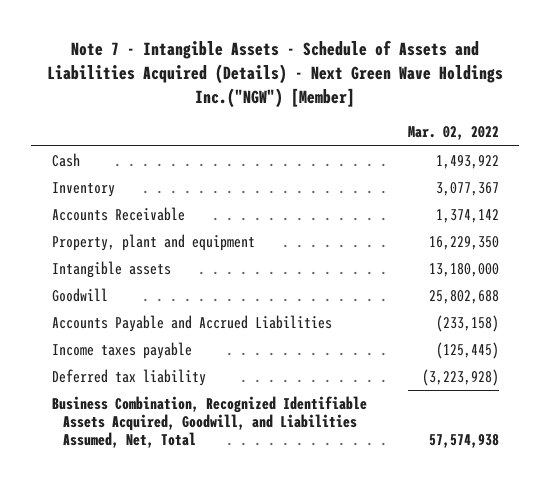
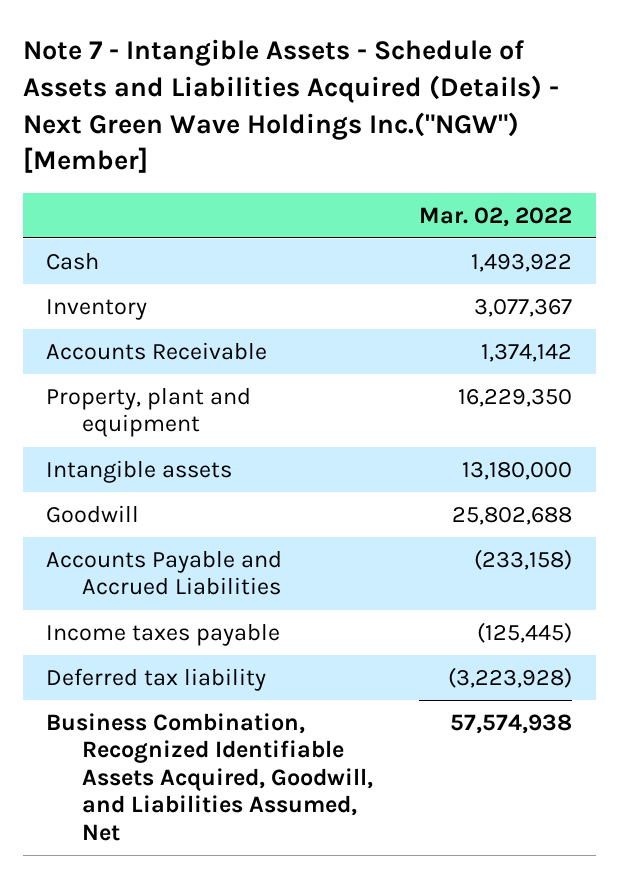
- Business Combination, Recognized Identifiable Assets Acquired, Goodwill, and Liabilities Assumed, Net, Total | 57,574,938
+ Business Combination, Recognized Identifiable Assets Acquired, Goodwill, and Liabilities Assumed, Net | 57,574,938

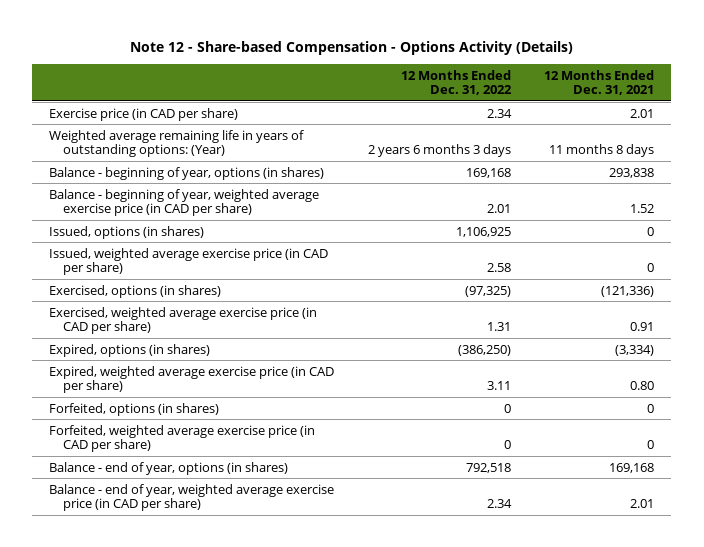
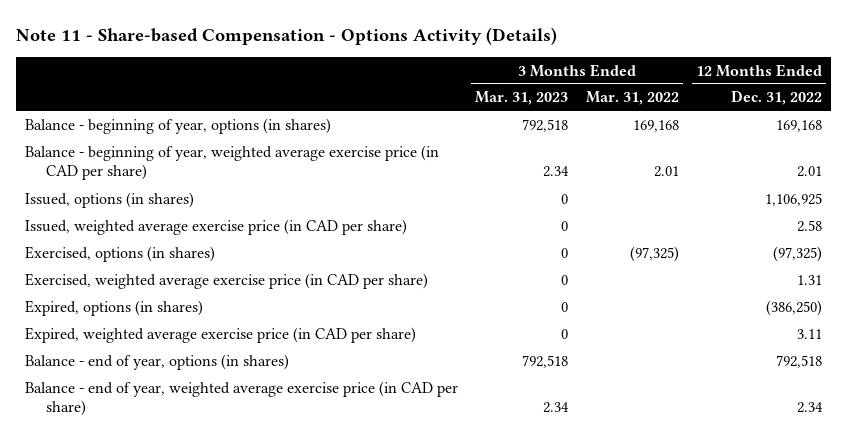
- Note 12 - Share-based Compensation - Options Activity (Details)
+ Note 11 - Share-based Compensation - Options Activity (Details)
- | 12 Months Ended Dec. 31, 2022 | 12 Months Ended Dec. 31, 2021
+ | 3 Months Ended Mar. 31, 2023 | 3 Months Ended Mar. 31, 2022 | 12 Months Ended Dec. 31, 2022
- Exercise price (in CAD per share) | 2.34 | 2.01
- Weighted average remaining life in years of outstanding options: (Year) | 2 years 6 months 3 days | 11 months 8 days
- Forfeited, options (in shares) | 0 | 0
- Forfeited, weighted average exercise price (in CAD per share) | 0 | 0

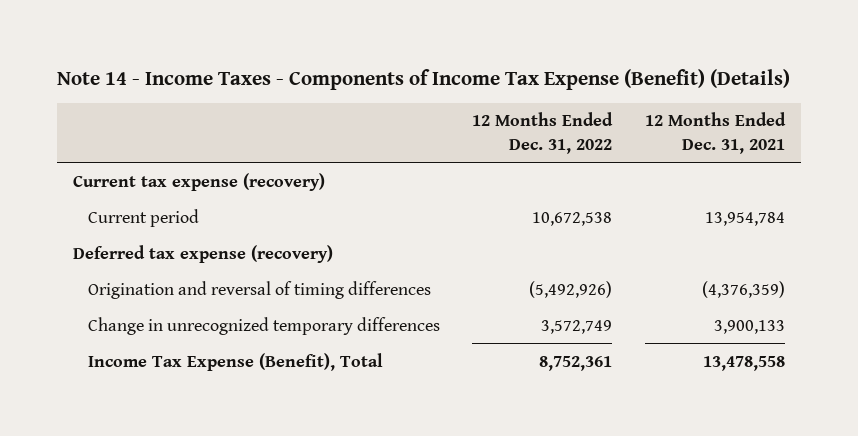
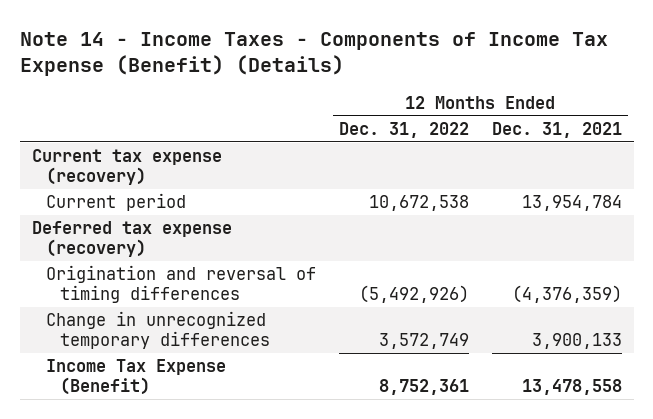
- Income Tax Expense (Benefit), Total | 8,752,361 | 13,478,558
+ Income Tax Expense (Benefit) | 8,752,361 | 13,478,558

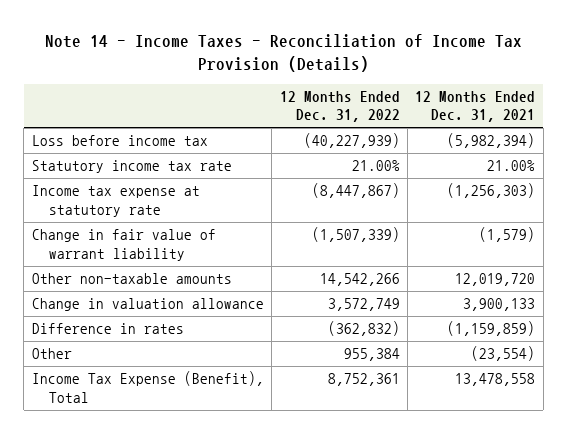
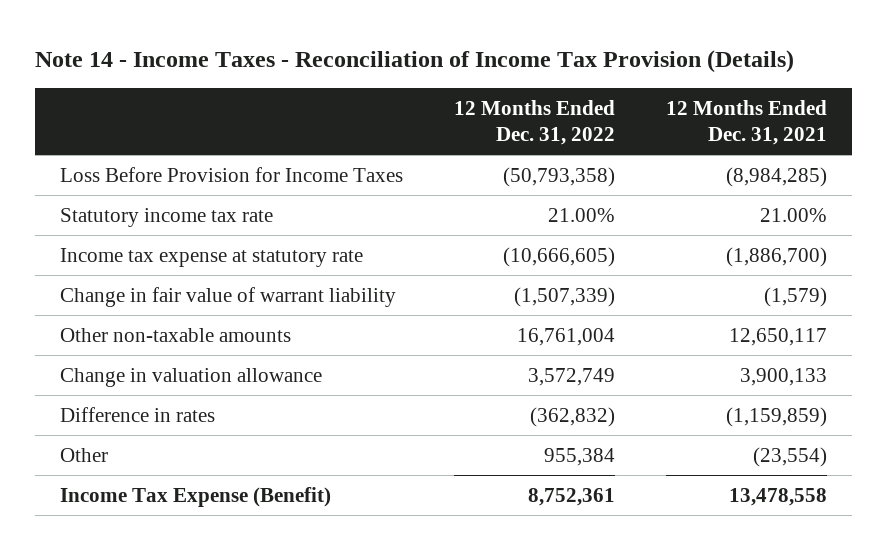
- Loss before income tax | (40,227,939) | (5,982,394)
+ Loss Before Provision for Income Taxes | (50,793,358) | (8,984,285)
- Income tax expense at statutory rate | (8,447,867) | (1,256,303)
+ Income tax expense at statutory rate | (10,666,605) | (1,886,700)
- Other non-taxable amounts | 14,542,266 | 12,019,720
+ Other non-taxable amounts | 16,761,004 | 12,650,117
- Income Tax Expense (Benefit), Total | 8,752,361 | 13,478,558
+ Income Tax Expense (Benefit) | 8,752,361 | 13,478,558

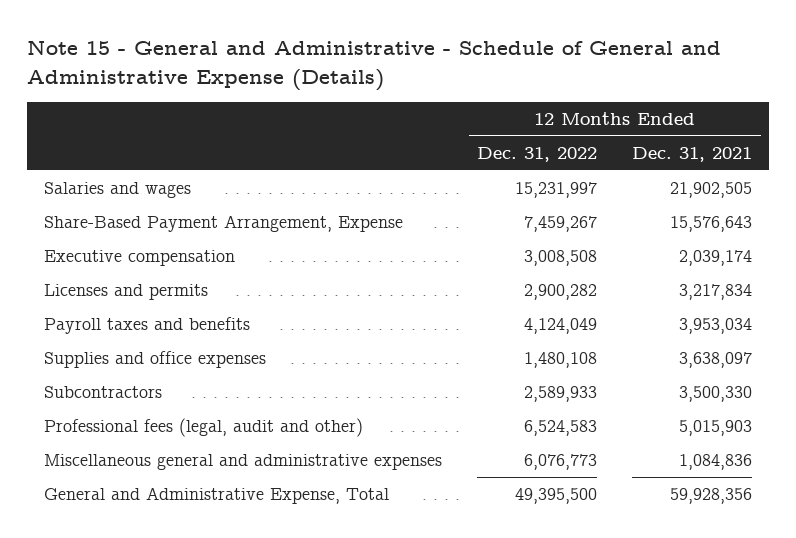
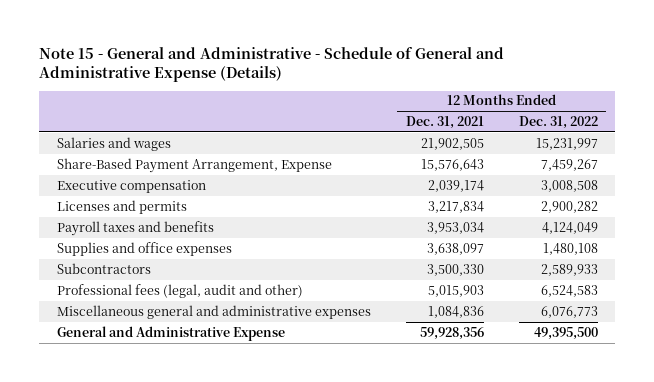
- | 12 Months Ended Dec. 31, 2022 | 12 Months Ended Dec. 31, 2021
+ | 12 Months Ended Dec. 31, 2021 | 12 Months Ended Dec. 31, 2022
- General and Administrative Expense, Total | 49,395,500 | 59,928,356
+ General and Administrative Expense | 59,928,356 | 49,395,500

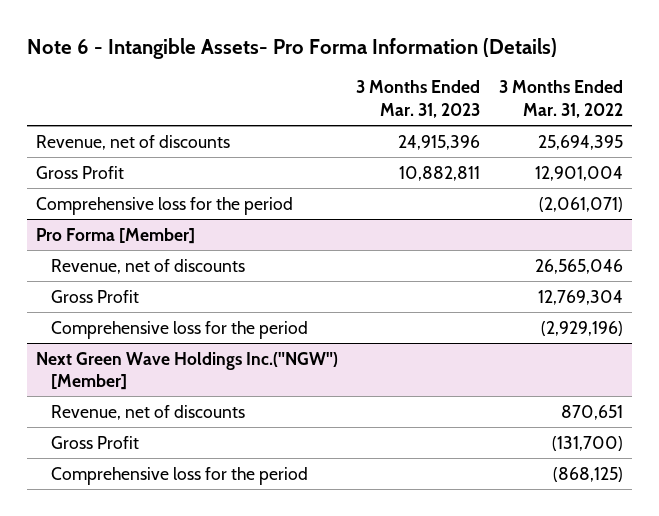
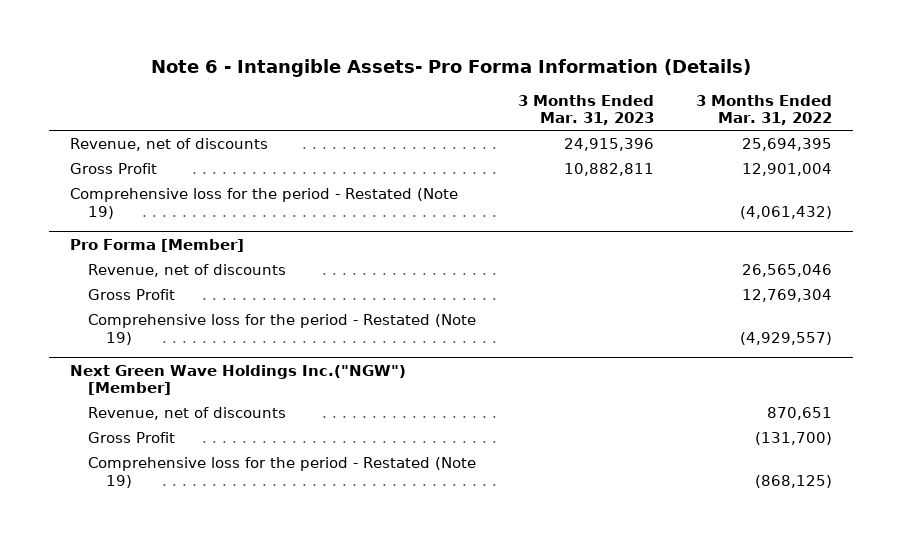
- Comprehensive loss for the period | | (2,061,071)
+ Comprehensive loss for the period - Restated (Note 19) | | (4,061,432)
@ Pro Forma [Member]
- Comprehensive loss for the period | | (2,929,196)
+ Comprehensive loss for the period - Restated (Note 19) | | (4,929,557)
@ Next Green Wave Holdings Inc.("NGW") [Member]
- Comprehensive loss for the period | | (868,125)
+ Comprehensive loss for the period - Restated (Note 19) | | (868,125)

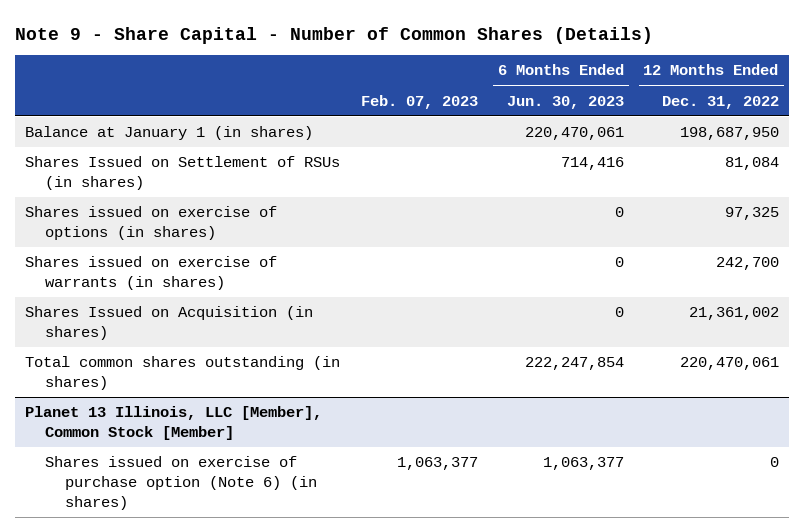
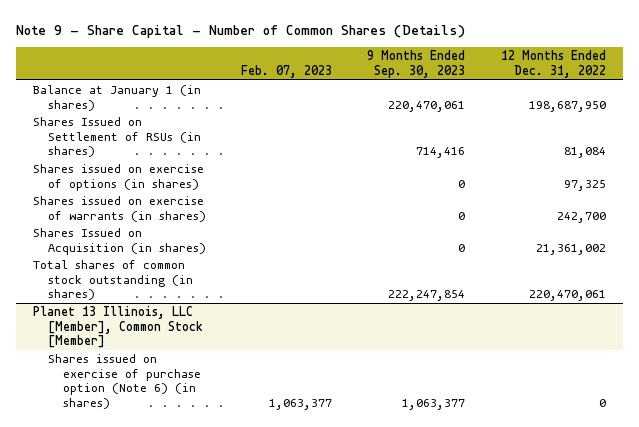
- | Feb. 07, 2023 | 6 Months Ended Jun. 30, 2023 | 12 Months Ended Dec. 31, 2022
+ | Feb. 07, 2023 | 9 Months Ended Sep. 30, 2023 | 12 Months Ended Dec. 31, 2022
- Total common shares outstanding (in shares) | | 222,247,854 | 220,470,061
+ Total shares of common stock outstanding (in shares) | | 222,247,854 | 220,470,061

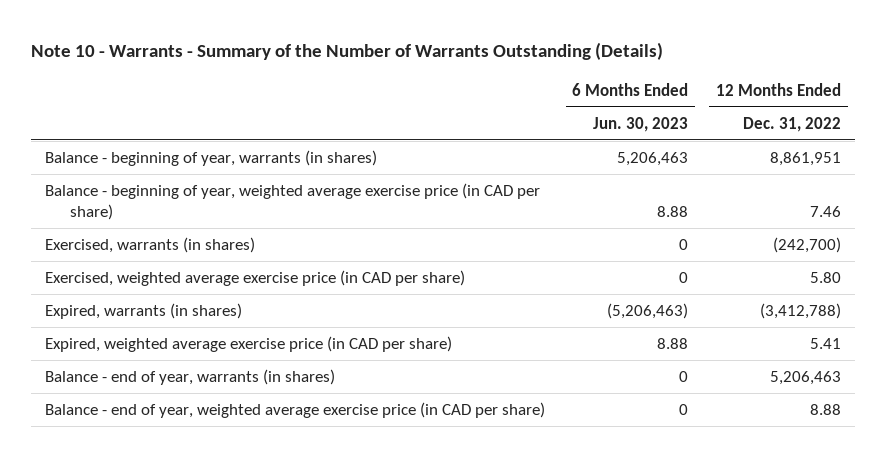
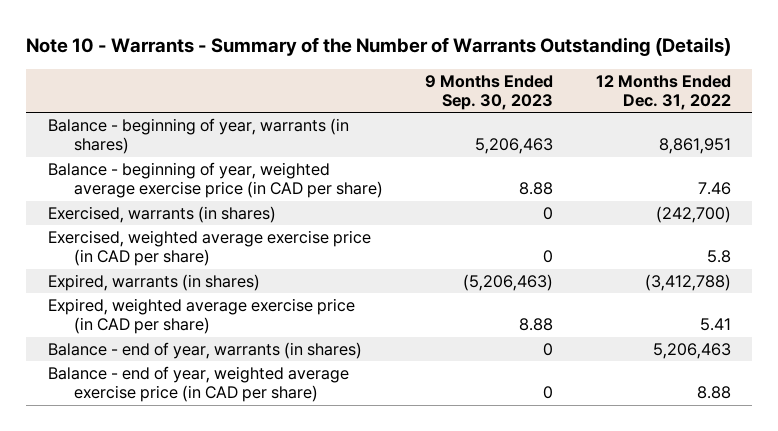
- | 6 Months Ended Jun. 30, 2023 | 12 Months Ended Dec. 31, 2022
+ | 9 Months Ended Sep. 30, 2023 | 12 Months Ended Dec. 31, 2022
- Exercised, weighted average exercise price (in CAD per share) | 0 | 5.80
+ Exercised, weighted average exercise price (in CAD per share) | 0 | 5.8

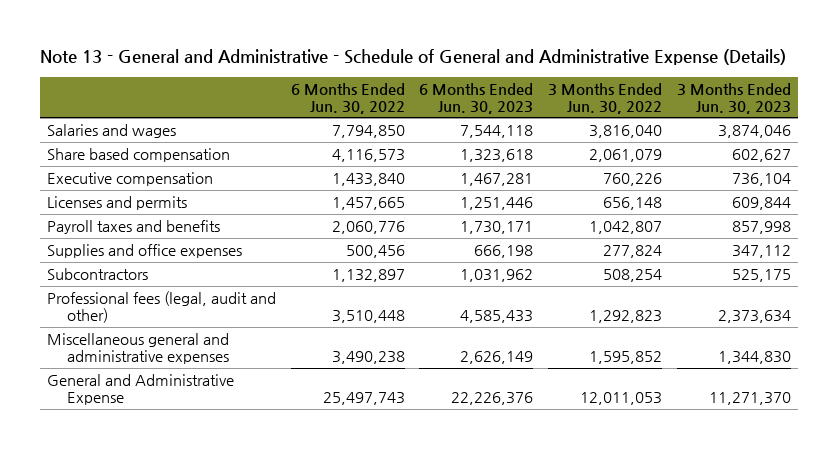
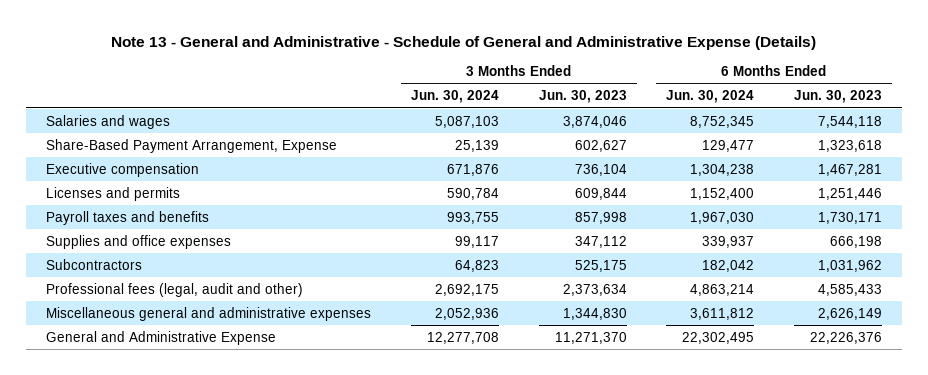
- | 6 Months Ended Jun. 30, 2022 | 6 Months Ended Jun. 30, 2023 | 3 Months Ended Jun. 30, 2022 | 3 Months Ended Jun. 30, 2023
+ | 3 Months Ended Jun. 30, 2024 | 3 Months Ended Jun. 30, 2023 | 6 Months Ended Jun. 30, 2024 | 6 Months Ended Jun. 30, 2023
- Share based compensation | 4,116,573 | 1,323,618 | 2,061,079 | 602,627
+ Share-Based Payment Arrangement, Expense | 25,139 | 602,627 | 129,477 | 1,323,618

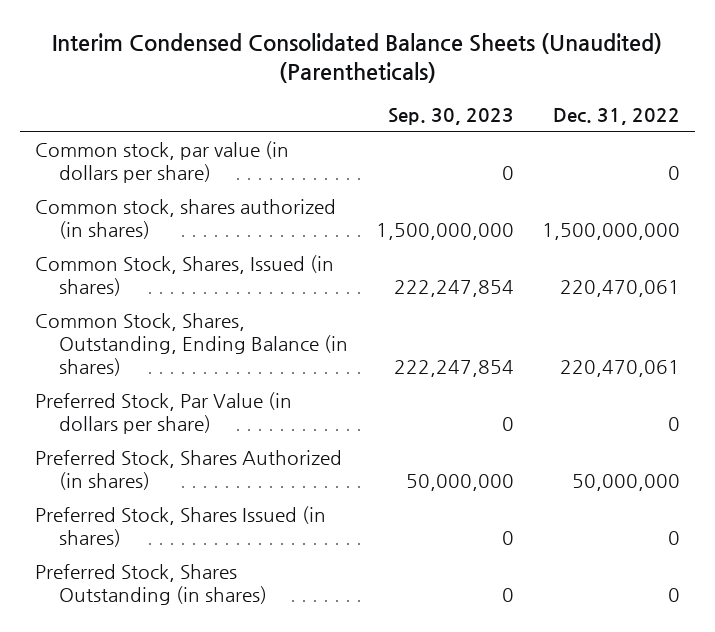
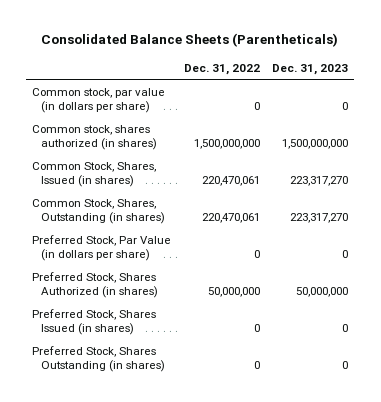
- Interim Condensed Consolidated Balance Sheets (Unaudited) (Parentheticals)
+ Consolidated Balance Sheets (Parentheticals)
- | Sep. 30, 2023 | Dec. 31, 2022
+ | Dec. 31, 2022 | Dec. 31, 2023
- Common Stock, Shares, Outstanding, Ending Balance (in shares) | 222,247,854 | 220,470,061
+ Common Stock, Shares, Outstanding (in shares) | 220,470,061 | 223,317,270

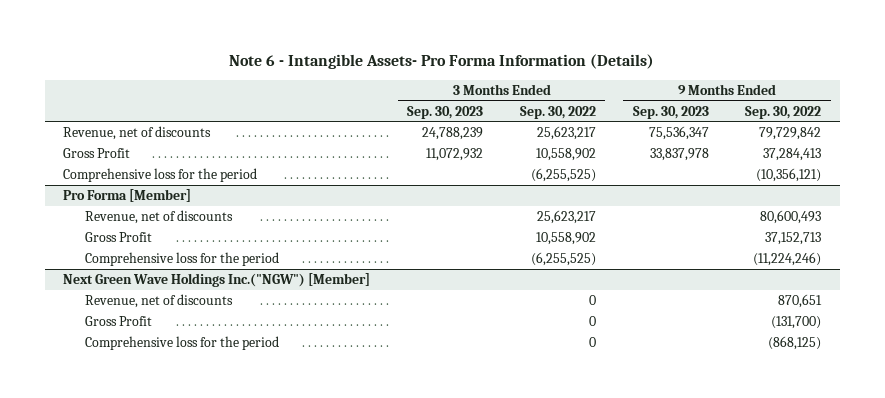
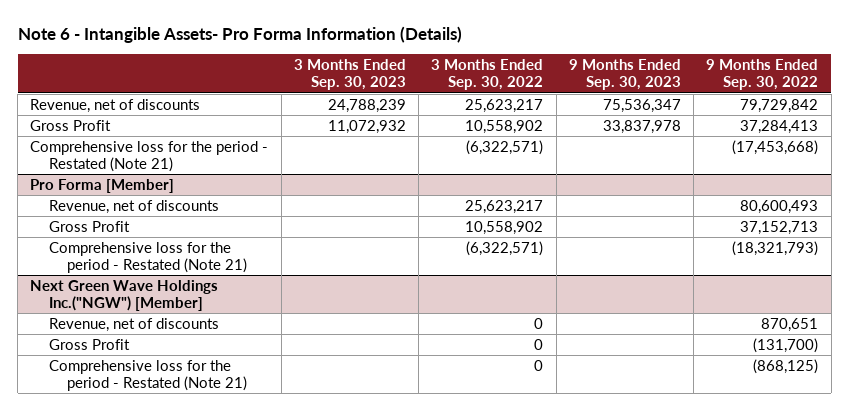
- Comprehensive loss for the period | | (6,255,525) | | (10,356,121)
+ Comprehensive loss for the period - Restated (Note 21) | | (6,322,571) | | (17,453,668)
@ Pro Forma [Member]
- Comprehensive loss for the period | | (6,255,525) | | (11,224,246)
+ Comprehensive loss for the period - Restated (Note 21) | | (6,322,571) | | (18,321,793)
@ Next Green Wave Holdings Inc.("NGW") [Member]
- Comprehensive loss for the period | | 0 | | (868,125)
+ Comprehensive loss for the period - Restated (Note 21) | | 0 | | (868,125)

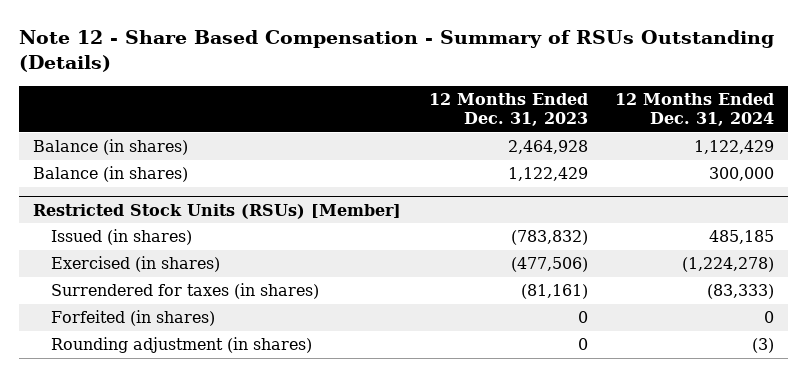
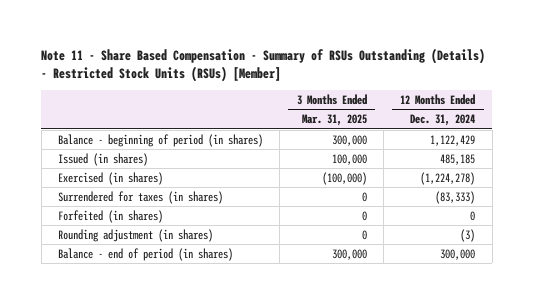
- Note 12 - Share Based Compensation - Summary of RSUs Outstanding (Details)
+ Note 11 - Share Based Compensation - Summary of RSUs Outstanding (Details) - Restricted Stock Units (RSUs) [Member]
- | 12 Months Ended Dec. 31, 2023 | 12 Months Ended Dec. 31, 2024
+ | 3 Months Ended Mar. 31, 2025 | 12 Months Ended Dec. 31, 2024
- Balance (in shares) | 2,464,928 | 1,122,429
- Balance (in shares) | 1,122,429 | 300,000
- Restricted Stock Units (RSUs) [Member]
+ Balance - beginning of period (in shares) | 300,000 | 1,122,429
+ Balance - end of period (in shares) | 300,000 | 300,000

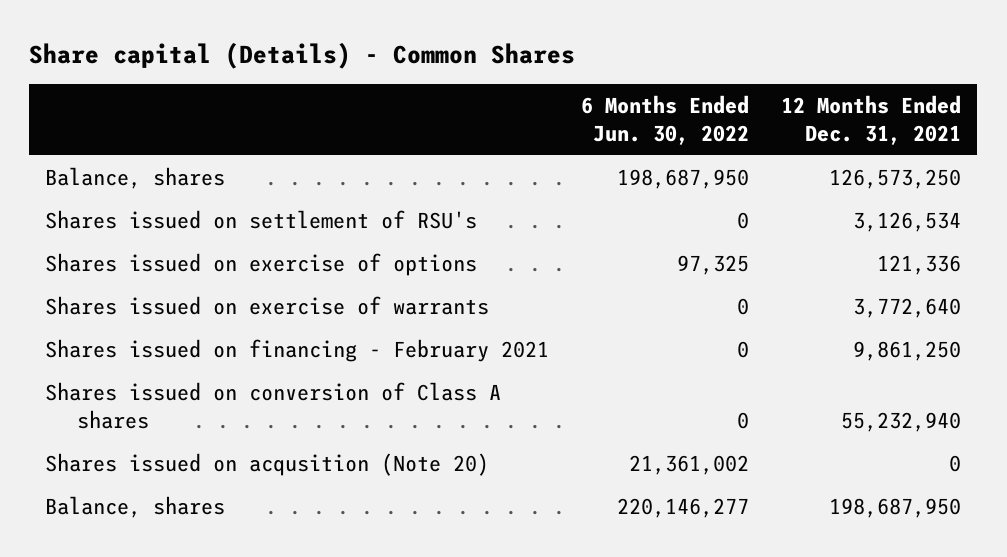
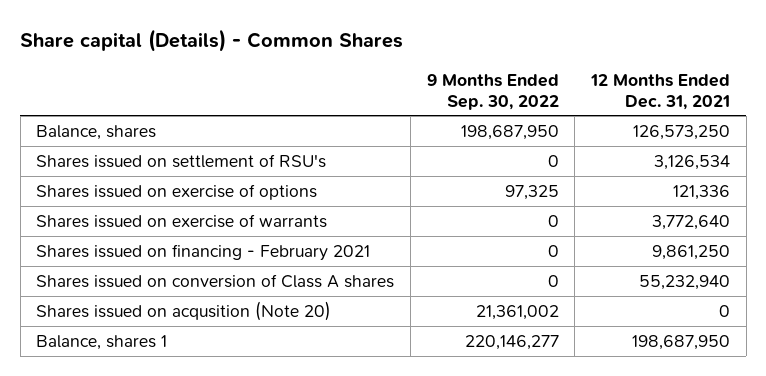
- | 6 Months Ended Jun. 30, 2022 | 12 Months Ended Dec. 31, 2021
+ | 9 Months Ended Sep. 30, 2022 | 12 Months Ended Dec. 31, 2021
- Balance, shares | 220,146,277 | 198,687,950
+ Balance, shares 1 | 220,146,277 | 198,687,950

